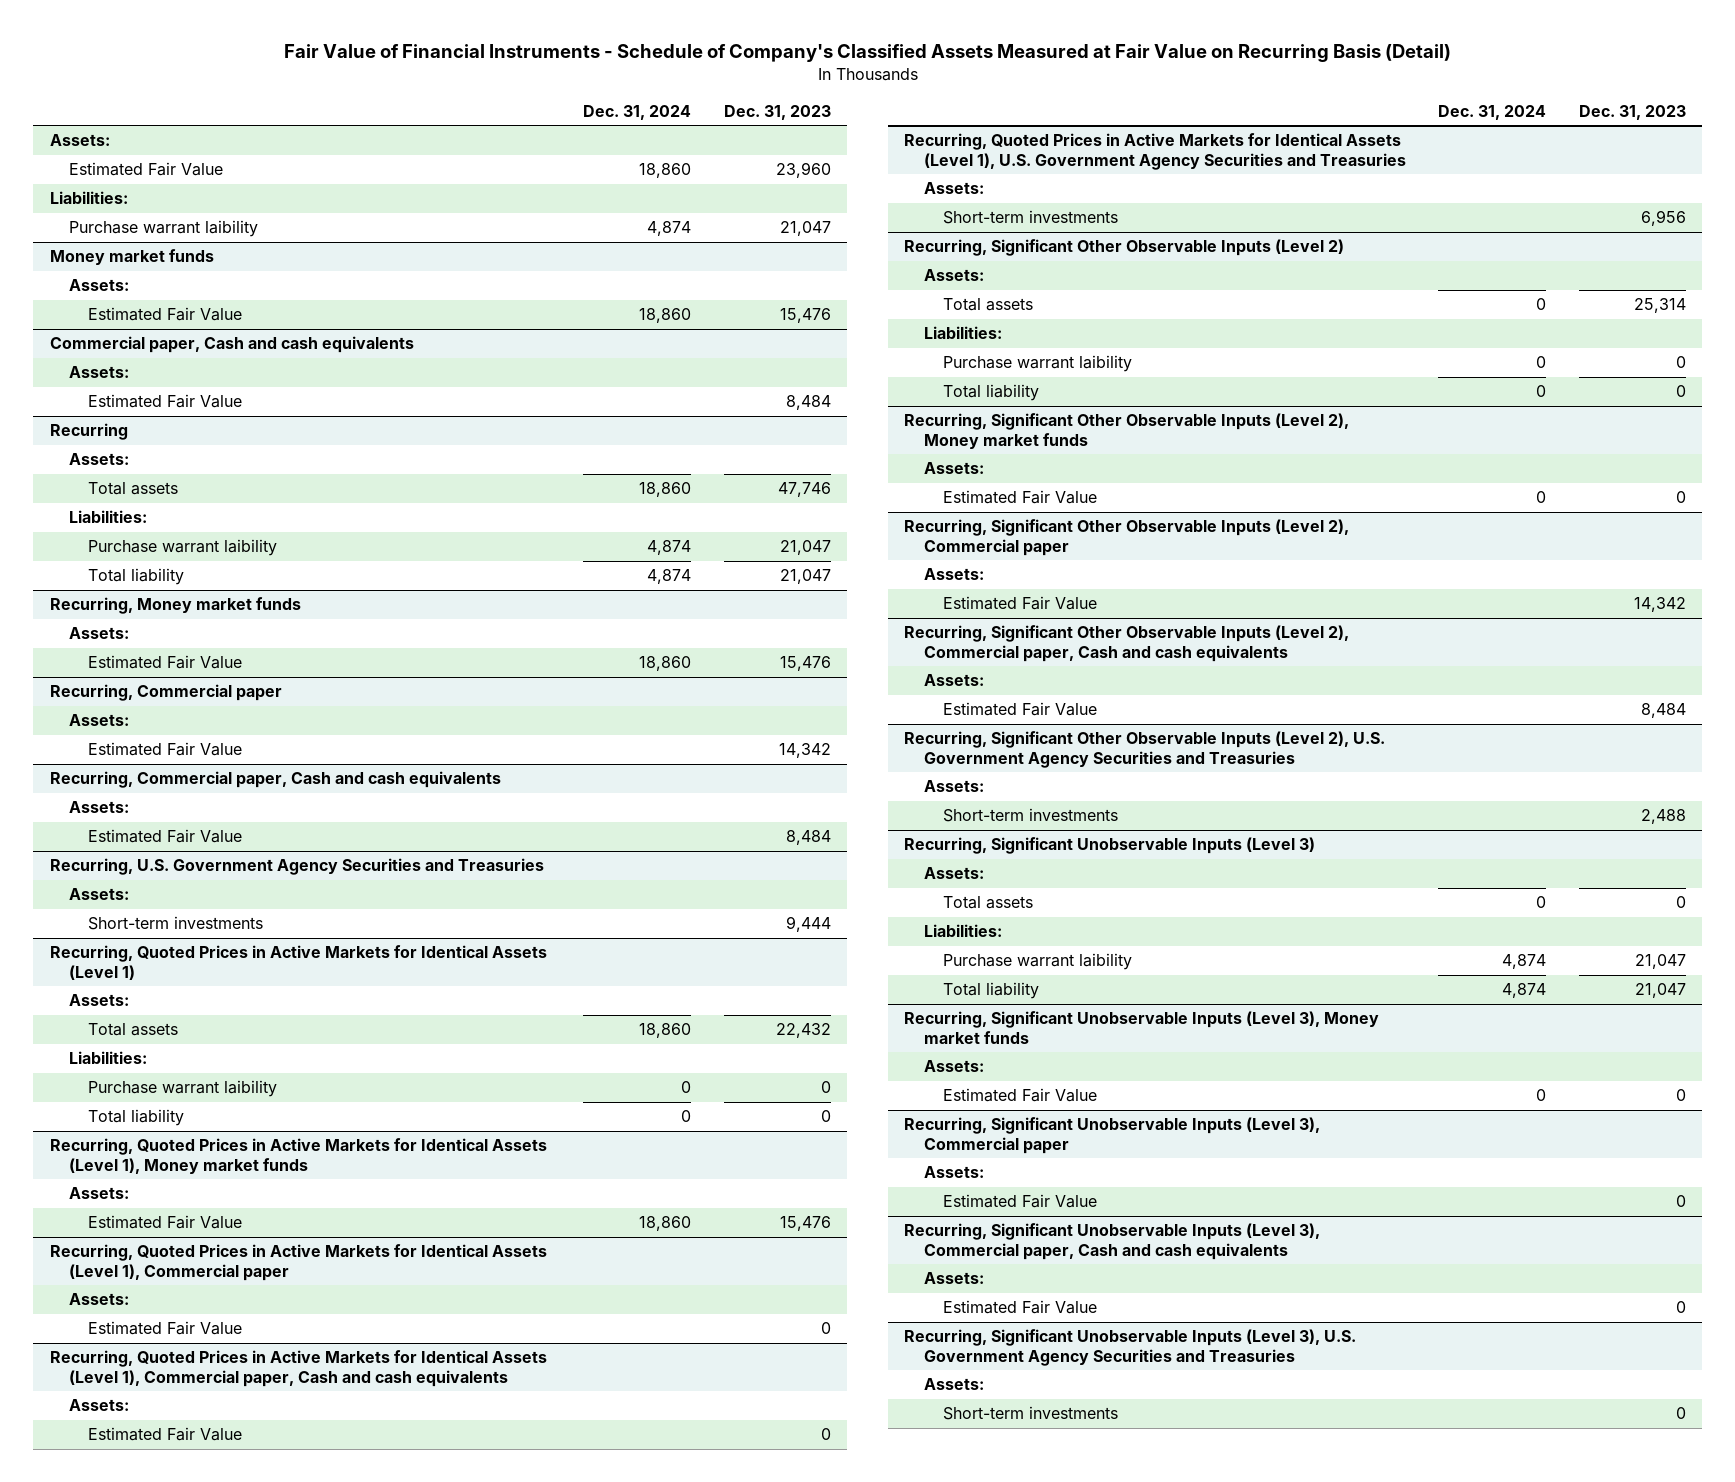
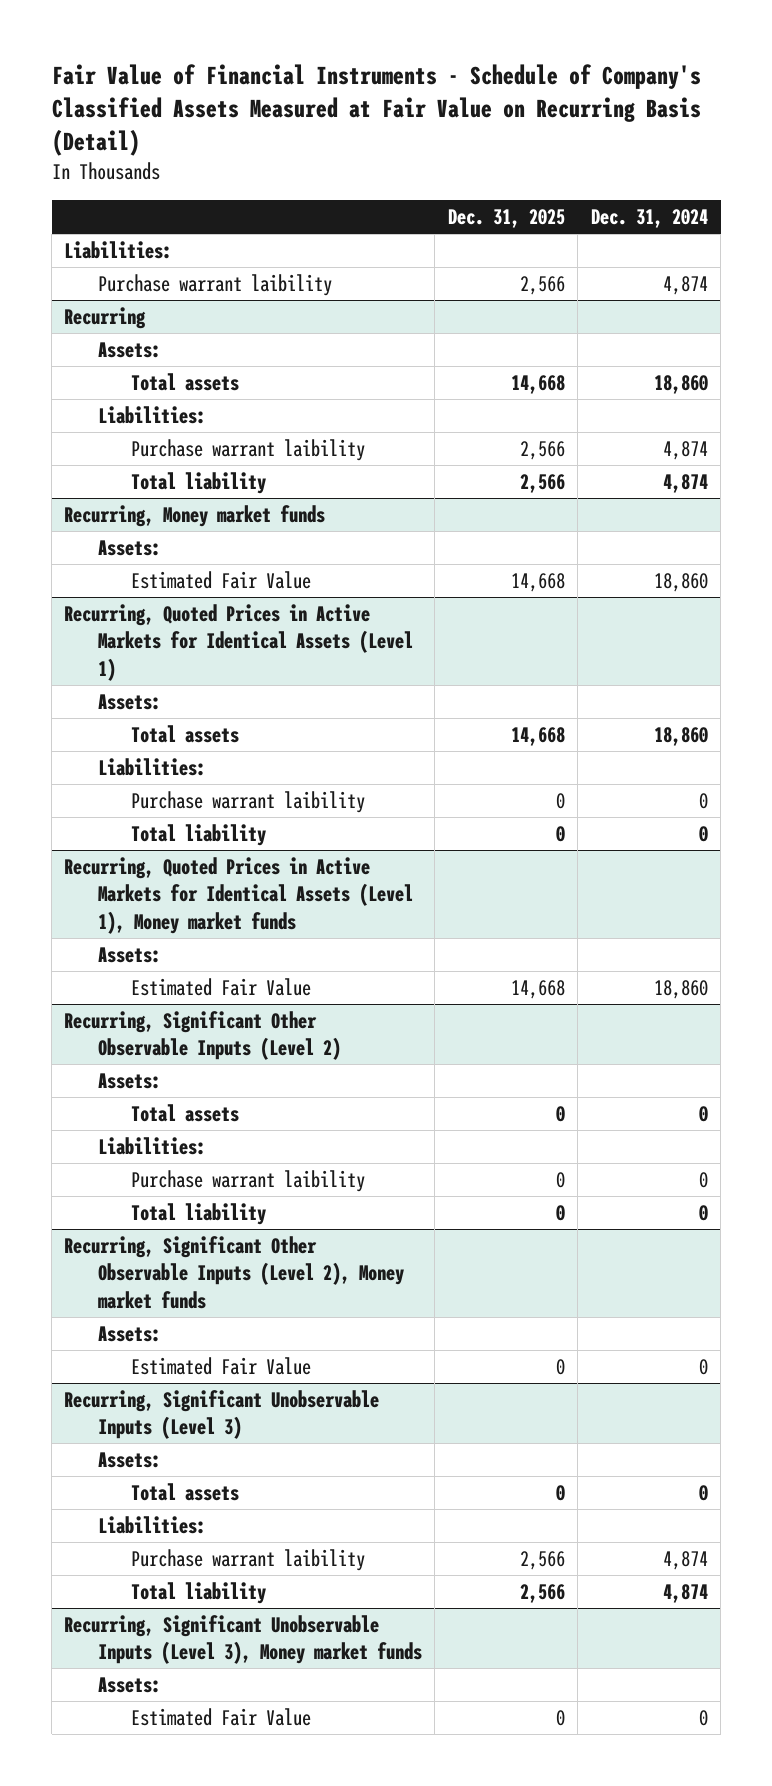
- | Dec. 31, 2024 | Dec. 31, 2023
+ | Dec. 31, 2025 | Dec. 31, 2024
- Assets:
- Estimated Fair Value | 18,860 | 23,960
- Money market funds
- Assets:
- Estimated Fair Value | 18,860 | 15,476
- Commercial paper, Cash and cash equivalents
- Assets:
- Estimated Fair Value | | 8,484
- Recurring, Commercial paper
- Assets:
- Estimated Fair Value | | 14,342
- Recurring, Commercial paper, Cash and cash equivalents
- Assets:
- Estimated Fair Value | | 8,484
- Recurring, U.S. Government Agency Securities and Treasuries
- Assets:
- Short-term investments | | 9,444
- Recurring, Quoted Prices in Active Markets for Identical Assets (Level 1), Commercial paper
- Assets:
- Estimated Fair Value | | 0
- Recurring, Quoted Prices in Active Markets for Identical Assets (Level 1), Commercial paper, Cash and cash equivalents
- Assets:
- Estimated Fair Value | | 0
- Recurring, Quoted Prices in Active Markets for Identical Assets (Level 1), U.S. Government Agency Securities and Treasuries
- Assets:
- Short-term investments | | 6,956
- Recurring, Significant Other Observable Inputs (Level 2), Commercial paper
- Assets:
- Estimated Fair Value | | 14,342
- Recurring, Significant Other Observable Inputs (Level 2), Commercial paper, Cash and cash equivalents
- Assets:
- Estimated Fair Value | | 8,484
- Recurring, Significant Other Observable Inputs (Level 2), U.S. Government Agency Securities and Treasuries
- Assets:
- Short-term investments | | 2,488
- Recurring, Significant Unobservable Inputs (Level 3), Commercial paper
- Assets:
- Estimated Fair Value | | 0
- Recurring, Significant Unobservable Inputs (Level 3), Commercial paper, Cash and cash equivalents
- Assets:
- Estimated Fair Value | | 0
- Recurring, Significant Unobservable Inputs (Level 3), U.S. Government Agency Securities and Treasuries
- Assets:
- Short-term investments | | 0

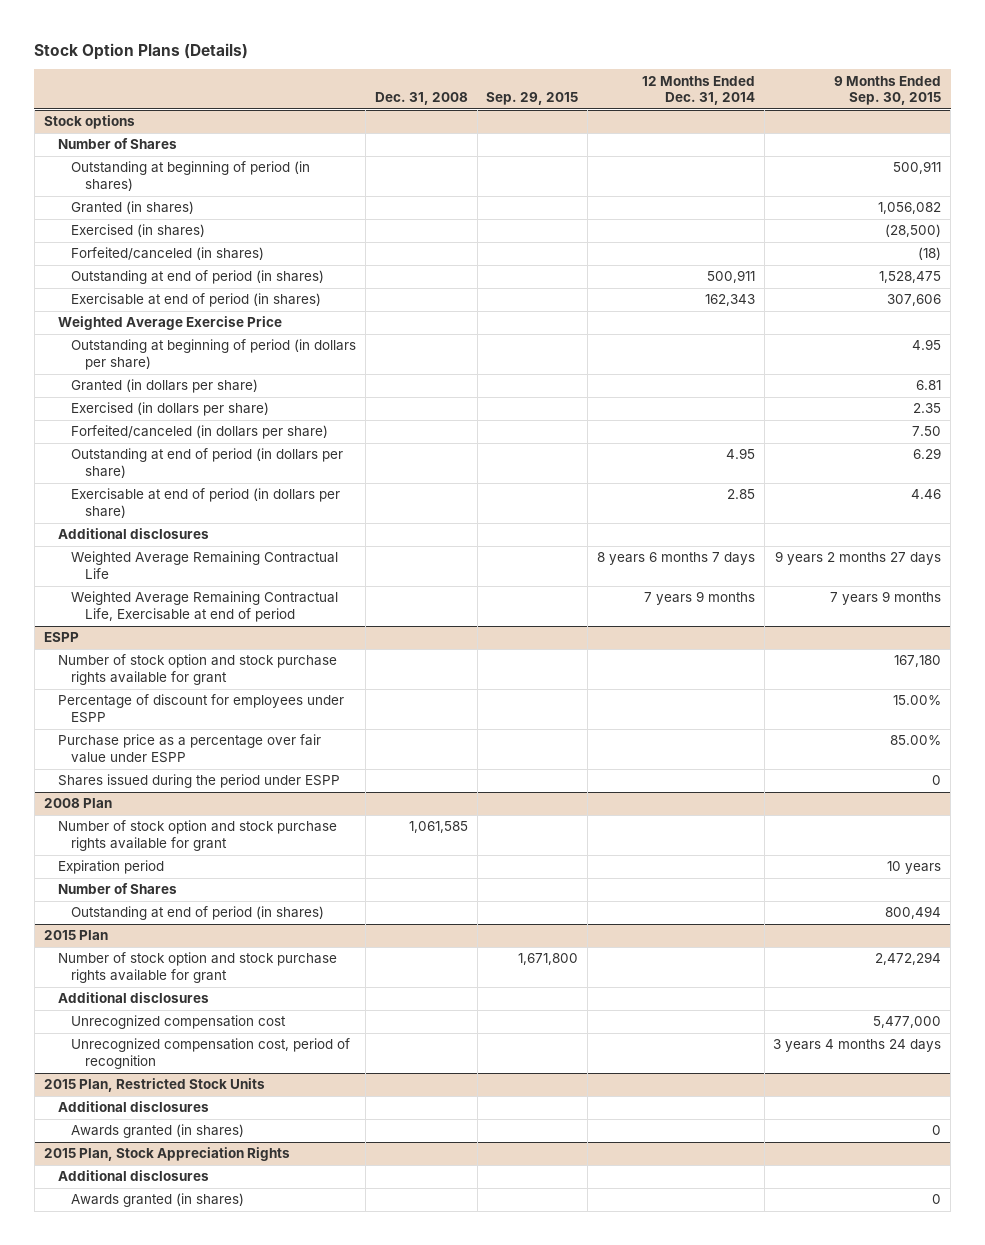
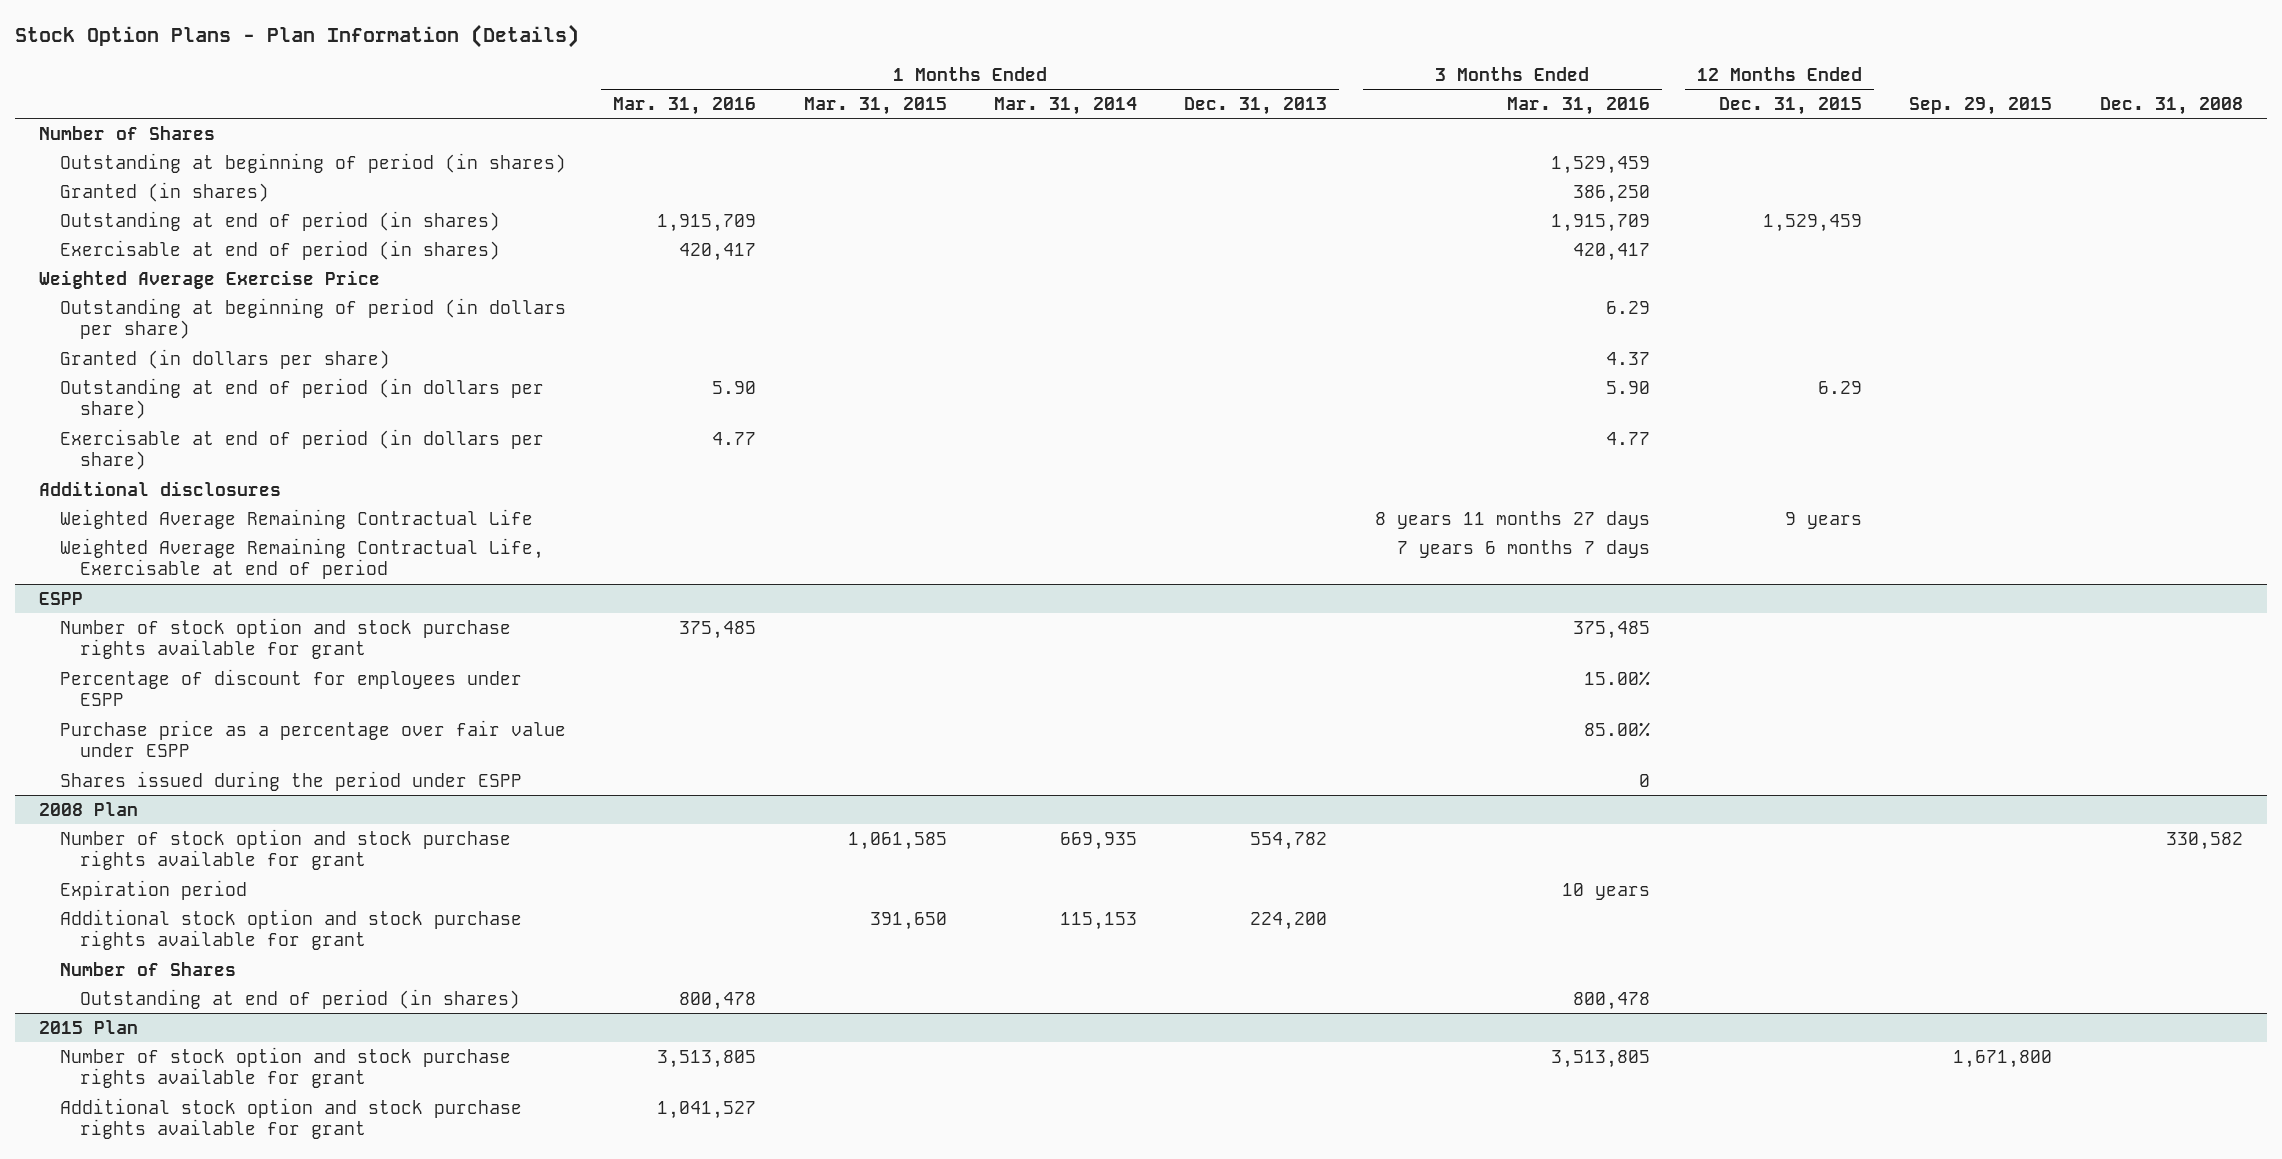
- Stock Option Plans (Details)
+ Stock Option Plans - Plan Information (Details)
- | Dec. 31, 2008 | Sep. 29, 2015 | 12 Months Ended Dec. 31, 2014 | 9 Months Ended Sep. 30, 2015
+ | 1 Months Ended Mar. 31, 2016 | 1 Months Ended Mar. 31, 2015 | 1 Months Ended Mar. 31, 2014 | 1 Months Ended Dec. 31, 2013 | 3 Months Ended Mar. 31, 2016 | 12 Months Ended Dec. 31, 2015 | Sep. 29, 2015 | Dec. 31, 2008
- Stock options
- Number of Shares
- Outstanding at beginning of period (in shares) | | | | 500,911
- Granted (in shares) | | | | 1,056,082
- Exercised (in shares) | | | | (28,500)
- Forfeited/canceled (in shares) | | | | (18)
- Outstanding at end of period (in shares) | | | 500,911 | 1,528,475
- Exercisable at end of period (in shares) | | | 162,343 | 307,606
- Weighted Average Exercise Price
- Outstanding at beginning of period (in dollars per share) | | | | 4.95
- Granted (in dollars per share) | | | | 6.81
- Exercised (in dollars per share) | | | | 2.35
- Forfeited/canceled (in dollars per share) | | | | 7.50
- Outstanding at end of period (in dollars per share) | | | 4.95 | 6.29
- Exercisable at end of period (in dollars per share) | | | 2.85 | 4.46
- Additional disclosures
- Weighted Average Remaining Contractual Life | | | 8 years 6 months 7 days | 9 years 2 months 27 days
- Weighted Average Remaining Contractual Life, Exercisable at end of period | | | 7 years 9 months | 7 years 9 months
+ Number of Shares
+ Outstanding at beginning of period (in shares) | | | | | 1,529,459 | | |
+ Granted (in shares) | | | | | 386,250 | | |
+ Outstanding at end of period (in shares) | 1,915,709 | | | | 1,915,709 | 1,529,459 | |
+ Exercisable at end of period (in shares) | 420,417 | | | | 420,417 | | |
+ Weighted Average Exercise Price
+ Outstanding at beginning of period (in dollars per share) | | | | | 6.29 | | |
+ Granted (in dollars per share) | | | | | 4.37 | | |
+ Outstanding at end of period (in dollars per share) | 5.90 | | | | 5.90 | 6.29 | |
+ Exercisable at end of period (in dollars per share) | 4.77 | | | | 4.77 | | |
+ Additional disclosures
+ Weighted Average Remaining Contractual Life | | | | | 8 years 11 months 27 days | 9 years | |
+ Weighted Average Remaining Contractual Life, Exercisable at end of period | | | | | 7 years 6 months 7 days | | |
@ 2008 Plan
- Number of stock option and stock purchase rights available for grant | 1,061,585 | | |
+ Number of stock option and stock purchase rights available for grant | | 1,061,585 | 669,935 | 554,782 | | | | 330,582
+ Additional stock option and stock purchase rights available for grant | | 391,650 | 115,153 | 224,200 | | | |
@ 2015 Plan
- Additional disclosures
- Unrecognized compensation cost | | | | 5,477,000
- Unrecognized compensation cost, period of recognition | | | | 3 years 4 months 24 days
- 2015 Plan, Restricted Stock Units
- Additional disclosures
- Awards granted (in shares) | | | | 0
- 2015 Plan, Stock Appreciation Rights
- Additional disclosures
- Awards granted (in shares) | | | | 0
@ 2015 Plan
+ Additional stock option and stock purchase rights available for grant | 1,041,527 | | | | | | |

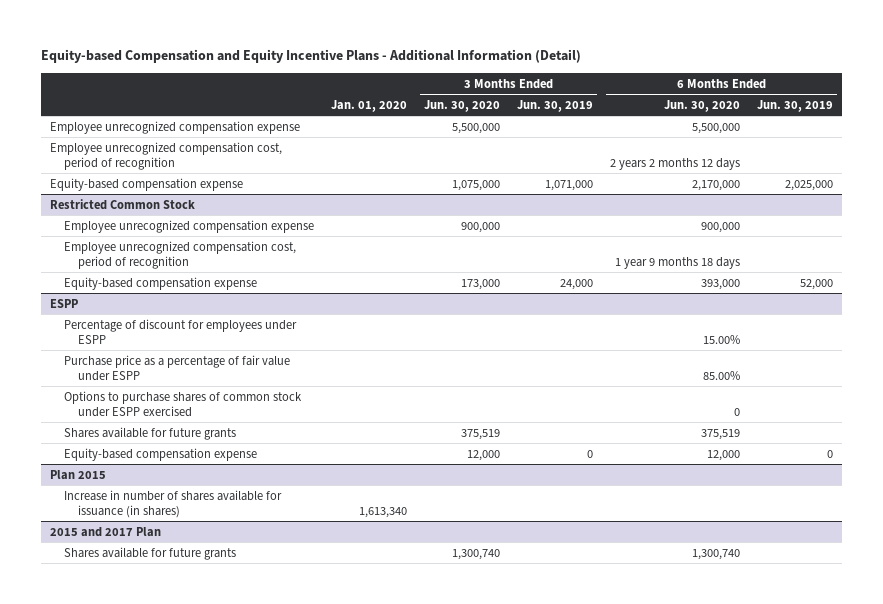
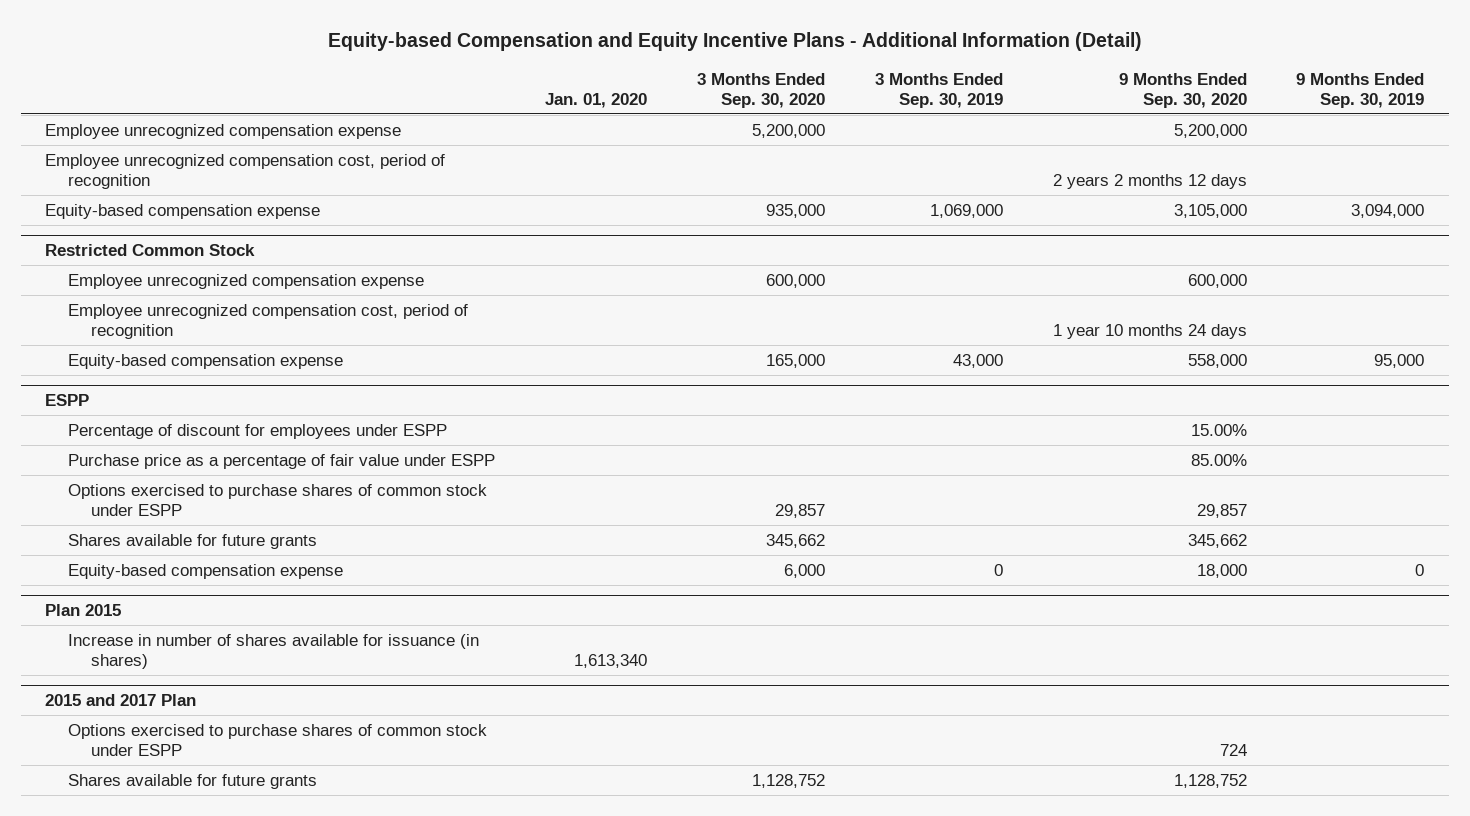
- | Jan. 01, 2020 | 3 Months Ended Jun. 30, 2020 | 3 Months Ended Jun. 30, 2019 | 6 Months Ended Jun. 30, 2020 | 6 Months Ended Jun. 30, 2019
+ | Jan. 01, 2020 | 3 Months Ended Sep. 30, 2020 | 3 Months Ended Sep. 30, 2019 | 9 Months Ended Sep. 30, 2020 | 9 Months Ended Sep. 30, 2019
@ ESPP
- Options to purchase shares of common stock under ESPP exercised | | | | 0 |
+ Options exercised to purchase shares of common stock under ESPP | | 29,857 | | 29,857 |
@ 2015 and 2017 Plan
+ Options exercised to purchase shares of common stock under ESPP | | | | 724 |

